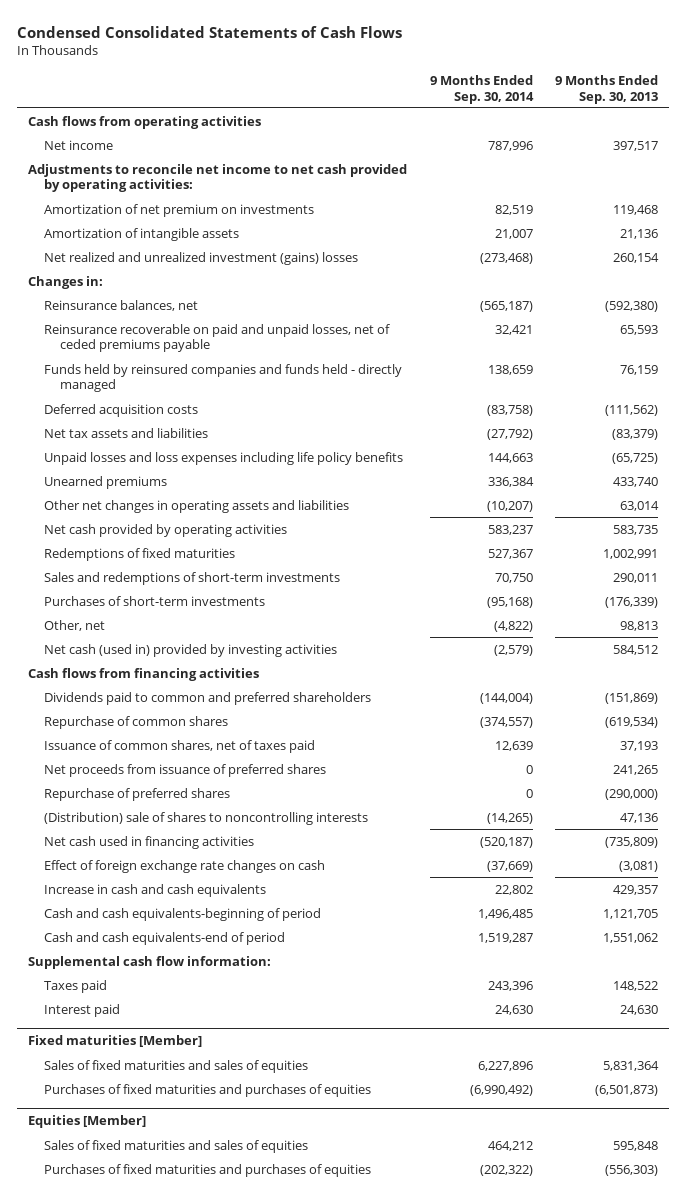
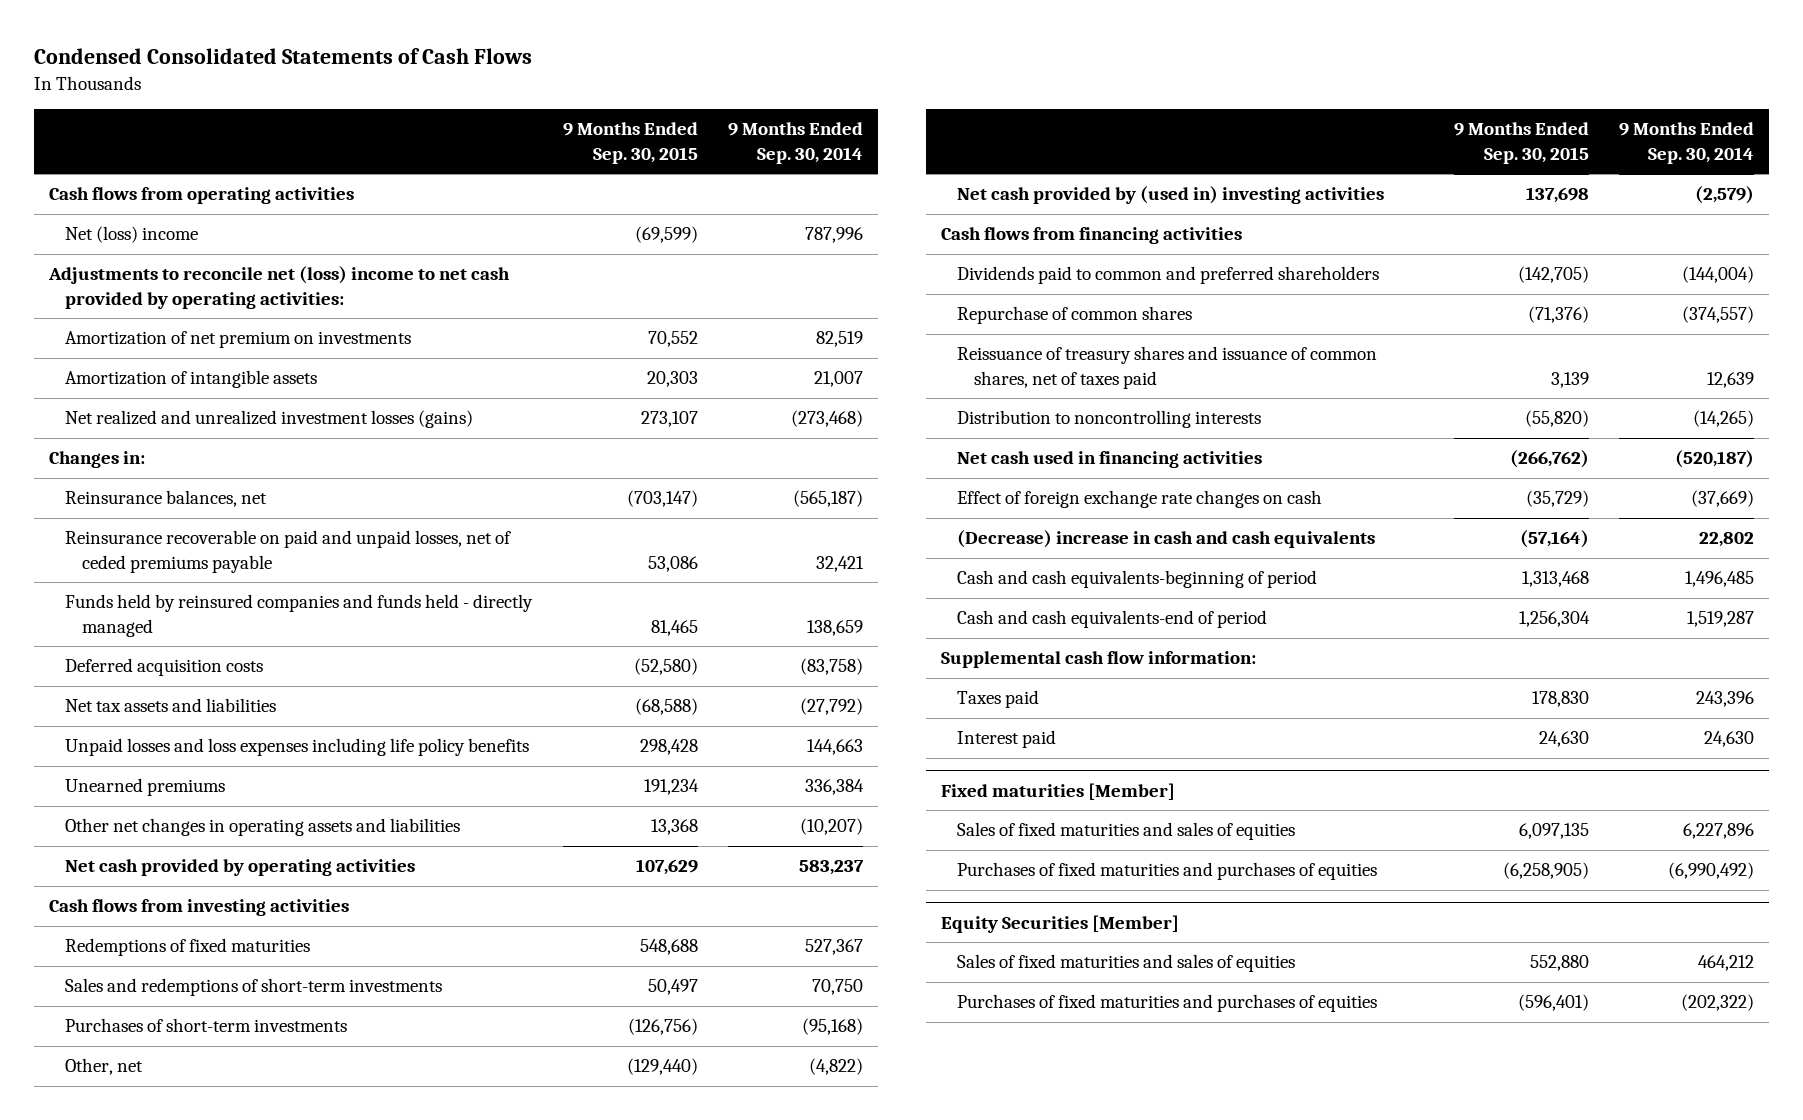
- | 9 Months Ended Sep. 30, 2014 | 9 Months Ended Sep. 30, 2013
+ | 9 Months Ended Sep. 30, 2015 | 9 Months Ended Sep. 30, 2014
- Net income | 787,996 | 397,517
- Adjustments to reconcile net income to net cash provided by operating activities:
+ Net (loss) income | (69,599) | 787,996
+ Adjustments to reconcile net (loss) income to net cash provided by operating activities:
- Net realized and unrealized investment (gains) losses | (273,468) | 260,154
+ Net realized and unrealized investment losses (gains) | 273,107 | (273,468)
+ Cash flows from investing activities
- Net cash (used in) provided by investing activities | (2,579) | 584,512
+ Net cash provided by (used in) investing activities | 137,698 | (2,579)
- Issuance of common shares, net of taxes paid | 12,639 | 37,193
- Net proceeds from issuance of preferred shares | 0 | 241,265
- Repurchase of preferred shares | 0 | (290,000)
- (Distribution) sale of shares to noncontrolling interests | (14,265) | 47,136
+ Reissuance of treasury shares and issuance of common shares, net of taxes paid | 3,139 | 12,639
+ Distribution to noncontrolling interests | (55,820) | (14,265)
- Increase in cash and cash equivalents | 22,802 | 429,357
+ (Decrease) increase in cash and cash equivalents | (57,164) | 22,802
- Equities [Member]
+ Equity Securities [Member]

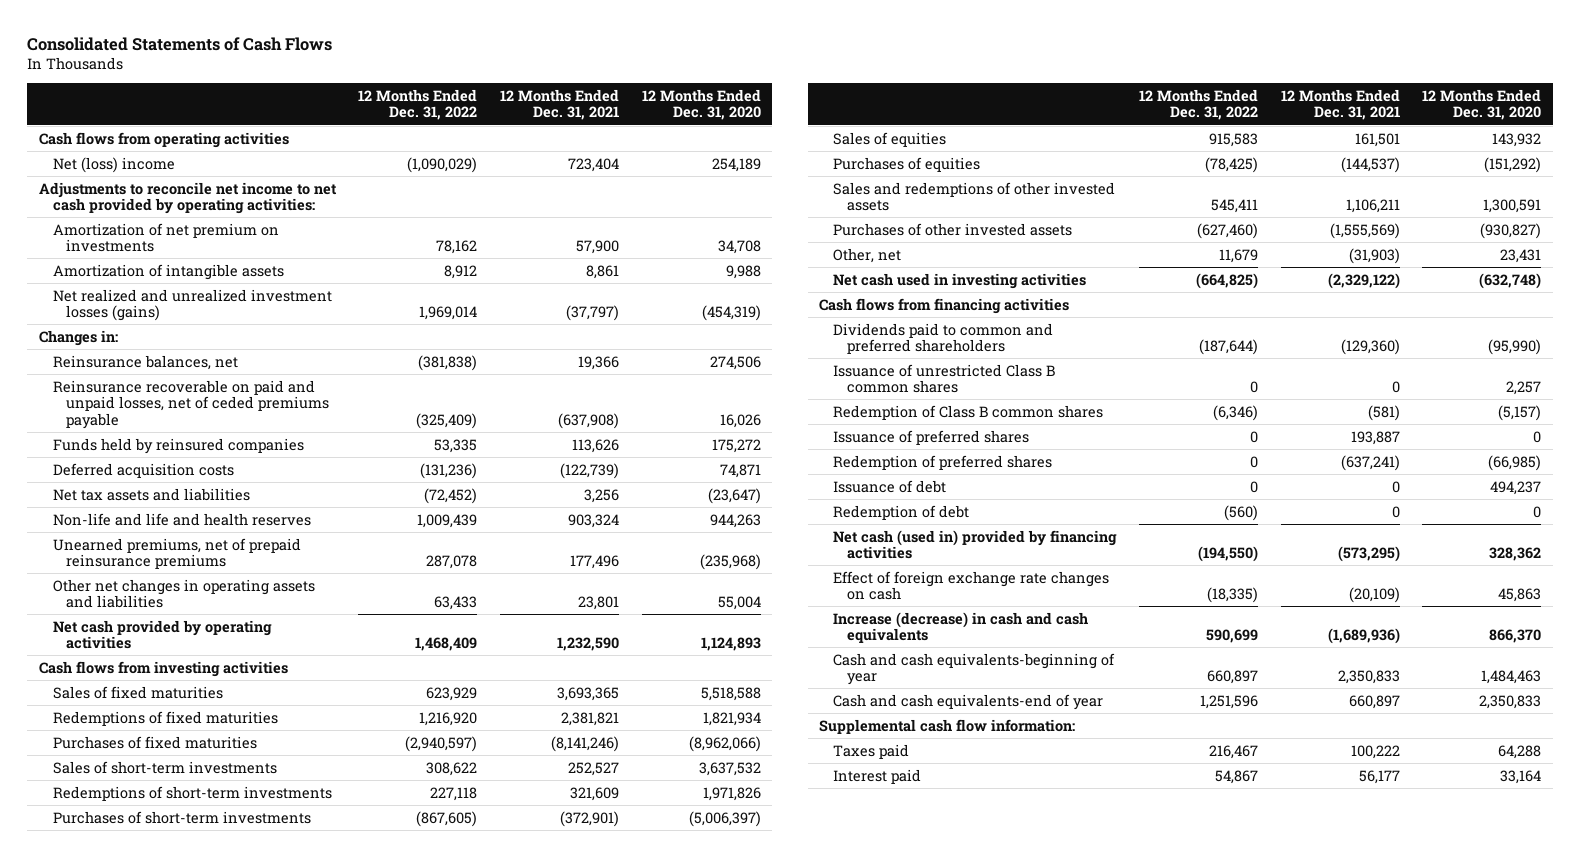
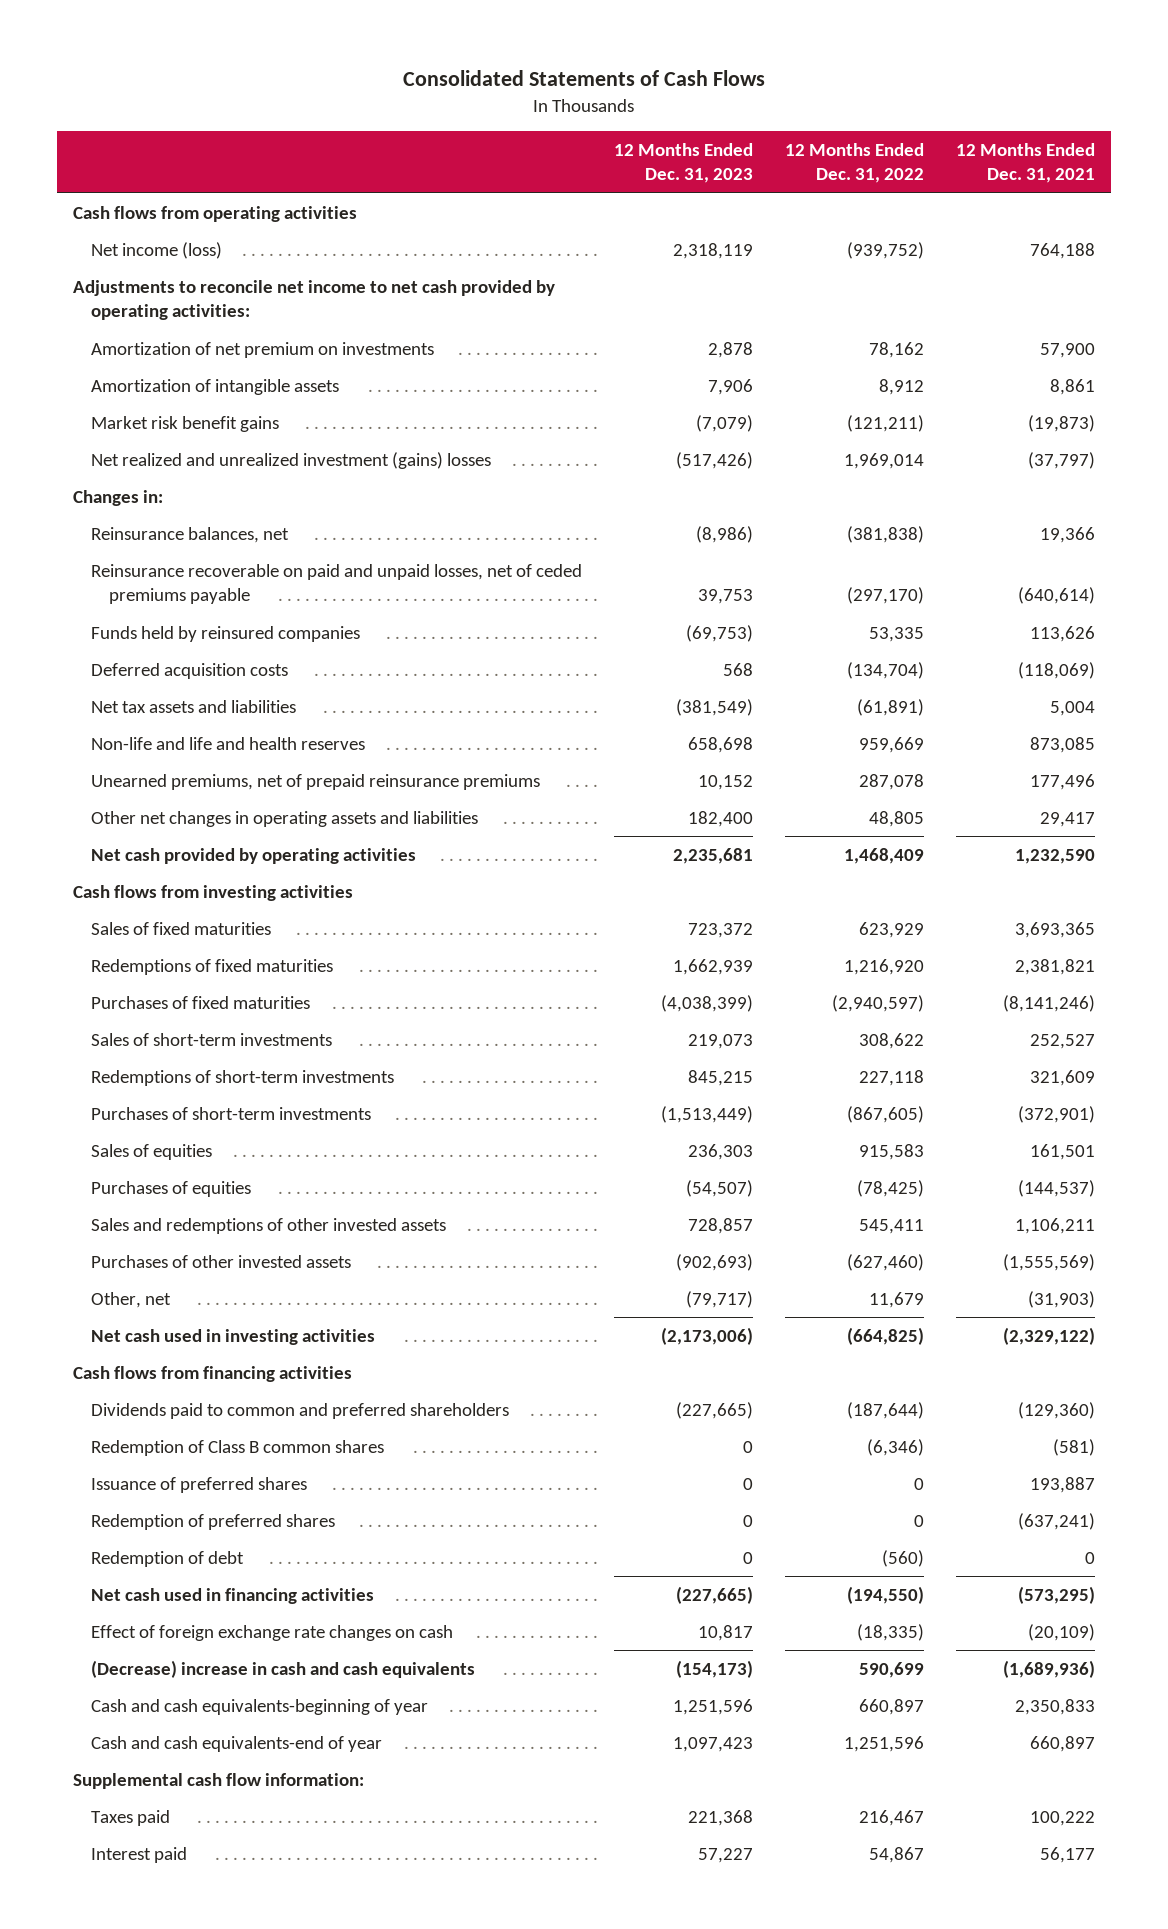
- | 12 Months Ended Dec. 31, 2022 | 12 Months Ended Dec. 31, 2021 | 12 Months Ended Dec. 31, 2020
+ | 12 Months Ended Dec. 31, 2023 | 12 Months Ended Dec. 31, 2022 | 12 Months Ended Dec. 31, 2021
- Net (loss) income | (1,090,029) | 723,404 | 254,189
+ Net income (loss) | 2,318,119 | (939,752) | 764,188
- Net realized and unrealized investment losses (gains) | 1,969,014 | (37,797) | (454,319)
+ Market risk benefit gains | (7,079) | (121,211) | (19,873)
+ Net realized and unrealized investment (gains) losses | (517,426) | 1,969,014 | (37,797)
- Reinsurance recoverable on paid and unpaid losses, net of ceded premiums payable | (325,409) | (637,908) | 16,026
+ Reinsurance recoverable on paid and unpaid losses, net of ceded premiums payable | 39,753 | (297,170) | (640,614)
- Deferred acquisition costs | (131,236) | (122,739) | 74,871
- Net tax assets and liabilities | (72,452) | 3,256 | (23,647)
- Non-life and life and health reserves | 1,009,439 | 903,324 | 944,263
+ Deferred acquisition costs | 568 | (134,704) | (118,069)
+ Net tax assets and liabilities | (381,549) | (61,891) | 5,004
+ Non-life and life and health reserves | 658,698 | 959,669 | 873,085
- Other net changes in operating assets and liabilities | 63,433 | 23,801 | 55,004
+ Other net changes in operating assets and liabilities | 182,400 | 48,805 | 29,417
- Issuance of unrestricted Class B common shares | 0 | 0 | 2,257
- Issuance of debt | 0 | 0 | 494,237
- Net cash (used in) provided by financing activities | (194,550) | (573,295) | 328,362
+ Net cash used in financing activities | (227,665) | (194,550) | (573,295)
- Increase (decrease) in cash and cash equivalents | 590,699 | (1,689,936) | 866,370
+ (Decrease) increase in cash and cash equivalents | (154,173) | 590,699 | (1,689,936)

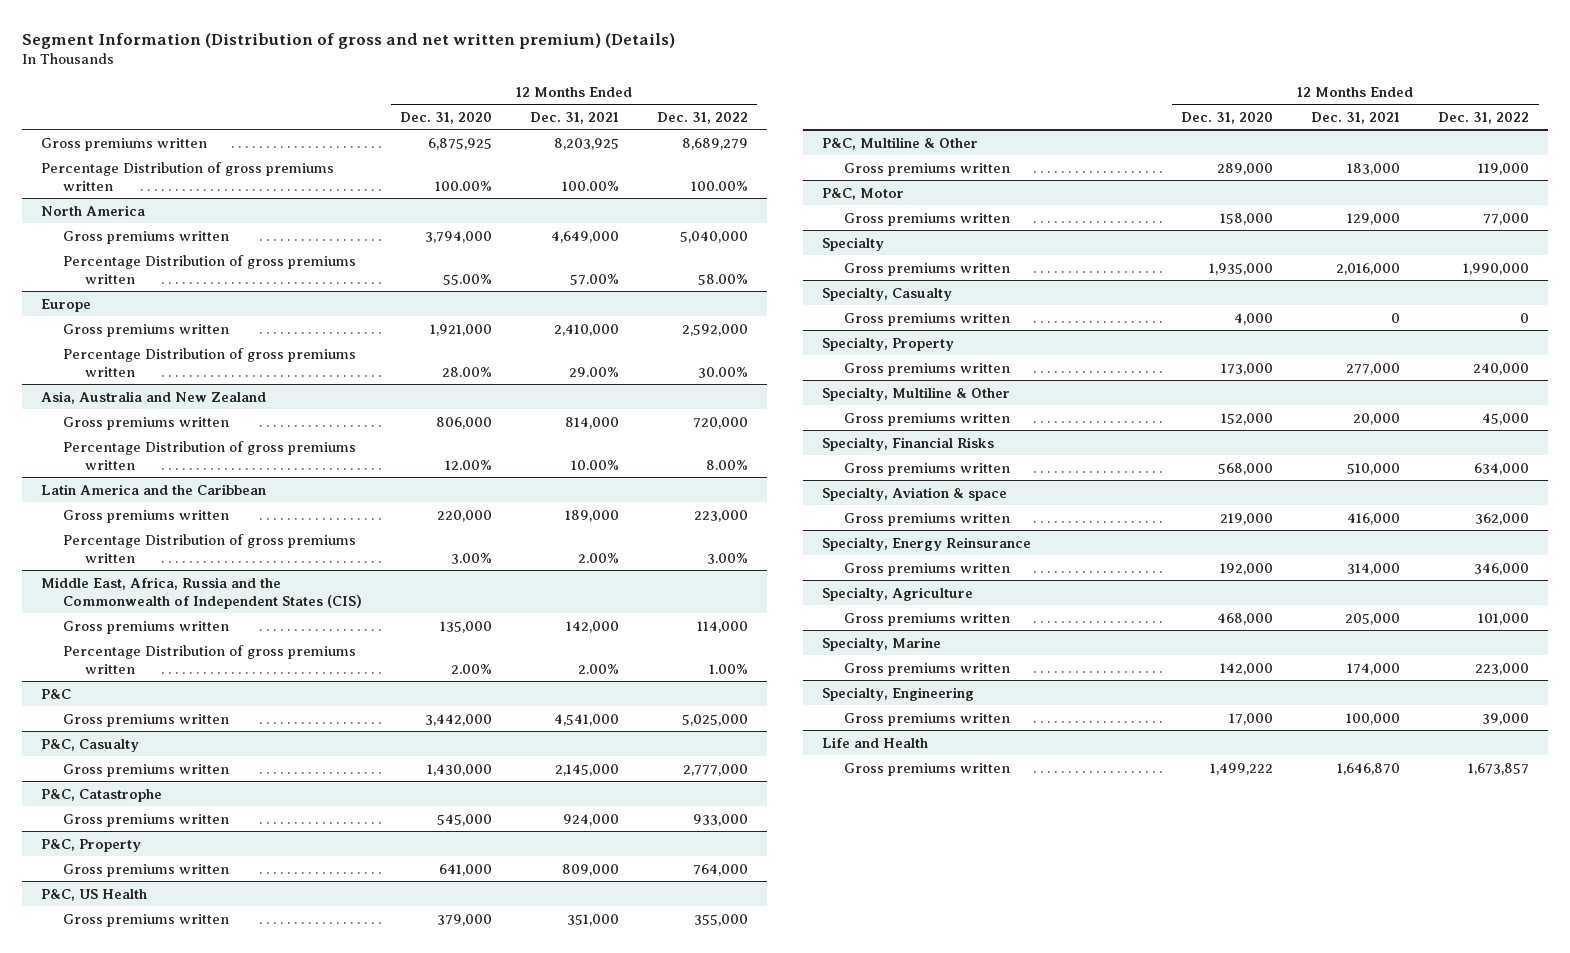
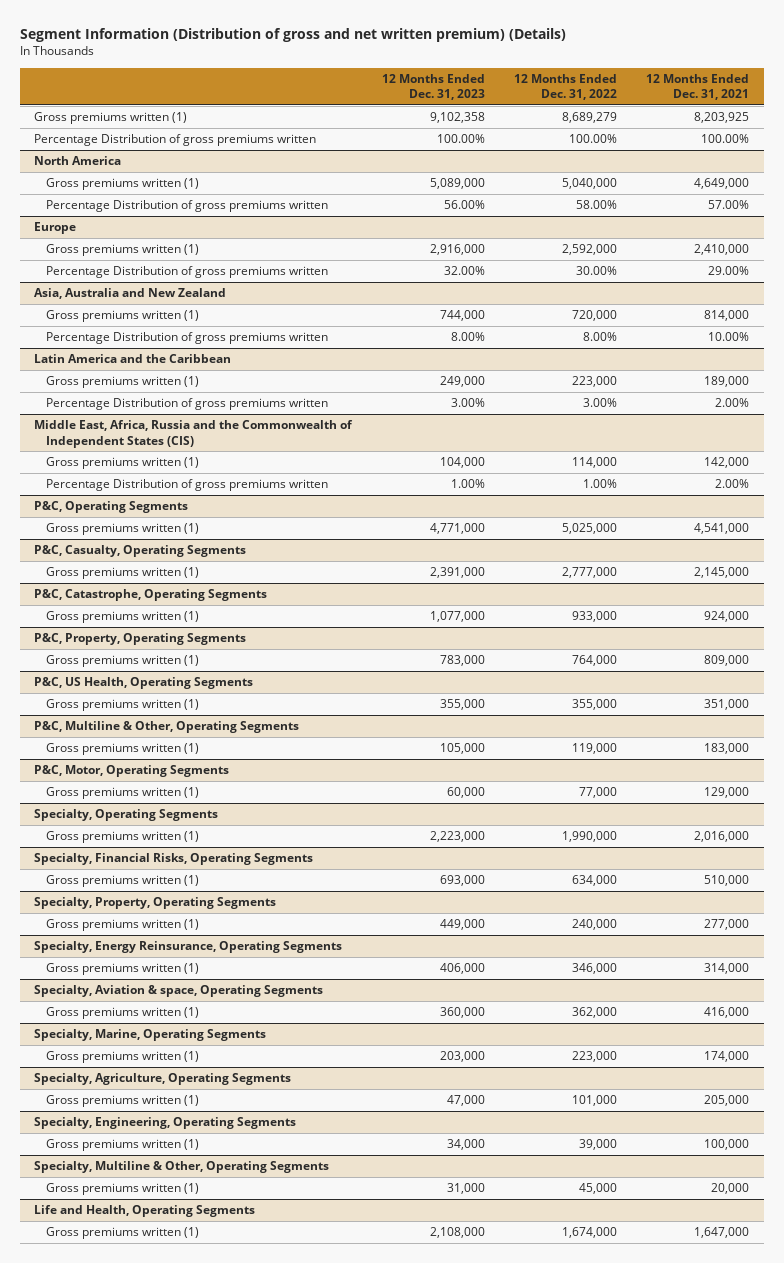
- | 12 Months Ended Dec. 31, 2020 | 12 Months Ended Dec. 31, 2021 | 12 Months Ended Dec. 31, 2022
+ | 12 Months Ended Dec. 31, 2023 | 12 Months Ended Dec. 31, 2022 | 12 Months Ended Dec. 31, 2021
- Gross premiums written | 6,875,925 | 8,203,925 | 8,689,279
+ Gross premiums written (1) | 9,102,358 | 8,689,279 | 8,203,925
@ North America
- Gross premiums written | 3,794,000 | 4,649,000 | 5,040,000
+ Gross premiums written (1) | 5,089,000 | 5,040,000 | 4,649,000
@ Europe
- Gross premiums written | 1,921,000 | 2,410,000 | 2,592,000
+ Gross premiums written (1) | 2,916,000 | 2,592,000 | 2,410,000
@ Asia, Australia and New Zealand
- Gross premiums written | 806,000 | 814,000 | 720,000
+ Gross premiums written (1) | 744,000 | 720,000 | 814,000
@ Latin America and the Caribbean
- Gross premiums written | 220,000 | 189,000 | 223,000
+ Gross premiums written (1) | 249,000 | 223,000 | 189,000
@ Middle East, Africa, Russia and the Commonwealth of Independent States (CIS)
- Gross premiums written | 135,000 | 142,000 | 114,000
+ Gross premiums written (1) | 104,000 | 114,000 | 142,000
- P&C
- Gross premiums written | 3,442,000 | 4,541,000 | 5,025,000
- P&C, Casualty
- Gross premiums written | 1,430,000 | 2,145,000 | 2,777,000
- P&C, Catastrophe
- Gross premiums written | 545,000 | 924,000 | 933,000
- P&C, Property
- Gross premiums written | 641,000 | 809,000 | 764,000
- P&C, US Health
- Gross premiums written | 379,000 | 351,000 | 355,000
- P&C, Multiline & Other
- Gross premiums written | 289,000 | 183,000 | 119,000
- P&C, Motor
- Gross premiums written | 158,000 | 129,000 | 77,000
- Specialty
- Gross premiums written | 1,935,000 | 2,016,000 | 1,990,000
- Specialty, Casualty
- Gross premiums written | 4,000 | 0 | 0
- Specialty, Property
- Gross premiums written | 173,000 | 277,000 | 240,000
- Specialty, Multiline & Other
- Gross premiums written | 152,000 | 20,000 | 45,000
- Specialty, Financial Risks
- Gross premiums written | 568,000 | 510,000 | 634,000
- Specialty, Aviation & space
- Gross premiums written | 219,000 | 416,000 | 362,000
- Specialty, Energy Reinsurance
- Gross premiums written | 192,000 | 314,000 | 346,000
- Specialty, Agriculture
- Gross premiums written | 468,000 | 205,000 | 101,000
- Specialty, Marine
- Gross premiums written | 142,000 | 174,000 | 223,000
- Specialty, Engineering
- Gross premiums written | 17,000 | 100,000 | 39,000
- Life and Health
- Gross premiums written | 1,499,222 | 1,646,870 | 1,673,857
+ P&C, Operating Segments
+ Gross premiums written (1) | 4,771,000 | 5,025,000 | 4,541,000
+ P&C, Casualty, Operating Segments
+ Gross premiums written (1) | 2,391,000 | 2,777,000 | 2,145,000
+ P&C, Catastrophe, Operating Segments
+ Gross premiums written (1) | 1,077,000 | 933,000 | 924,000
+ P&C, Property, Operating Segments
+ Gross premiums written (1) | 783,000 | 764,000 | 809,000
+ P&C, US Health, Operating Segments
+ Gross premiums written (1) | 355,000 | 355,000 | 351,000
+ P&C, Multiline & Other, Operating Segments
+ Gross premiums written (1) | 105,000 | 119,000 | 183,000
+ P&C, Motor, Operating Segments
+ Gross premiums written (1) | 60,000 | 77,000 | 129,000
+ Specialty, Operating Segments
+ Gross premiums written (1) | 2,223,000 | 1,990,000 | 2,016,000
+ Specialty, Financial Risks, Operating Segments
+ Gross premiums written (1) | 693,000 | 634,000 | 510,000
+ Specialty, Property, Operating Segments
+ Gross premiums written (1) | 449,000 | 240,000 | 277,000
+ Specialty, Energy Reinsurance, Operating Segments
+ Gross premiums written (1) | 406,000 | 346,000 | 314,000
+ Specialty, Aviation & space, Operating Segments
+ Gross premiums written (1) | 360,000 | 362,000 | 416,000
+ Specialty, Marine, Operating Segments
+ Gross premiums written (1) | 203,000 | 223,000 | 174,000
+ Specialty, Agriculture, Operating Segments
+ Gross premiums written (1) | 47,000 | 101,000 | 205,000
+ Specialty, Engineering, Operating Segments
+ Gross premiums written (1) | 34,000 | 39,000 | 100,000
+ Specialty, Multiline & Other, Operating Segments
+ Gross premiums written (1) | 31,000 | 45,000 | 20,000
+ Life and Health, Operating Segments
+ Gross premiums written (1) | 2,108,000 | 1,674,000 | 1,647,000

